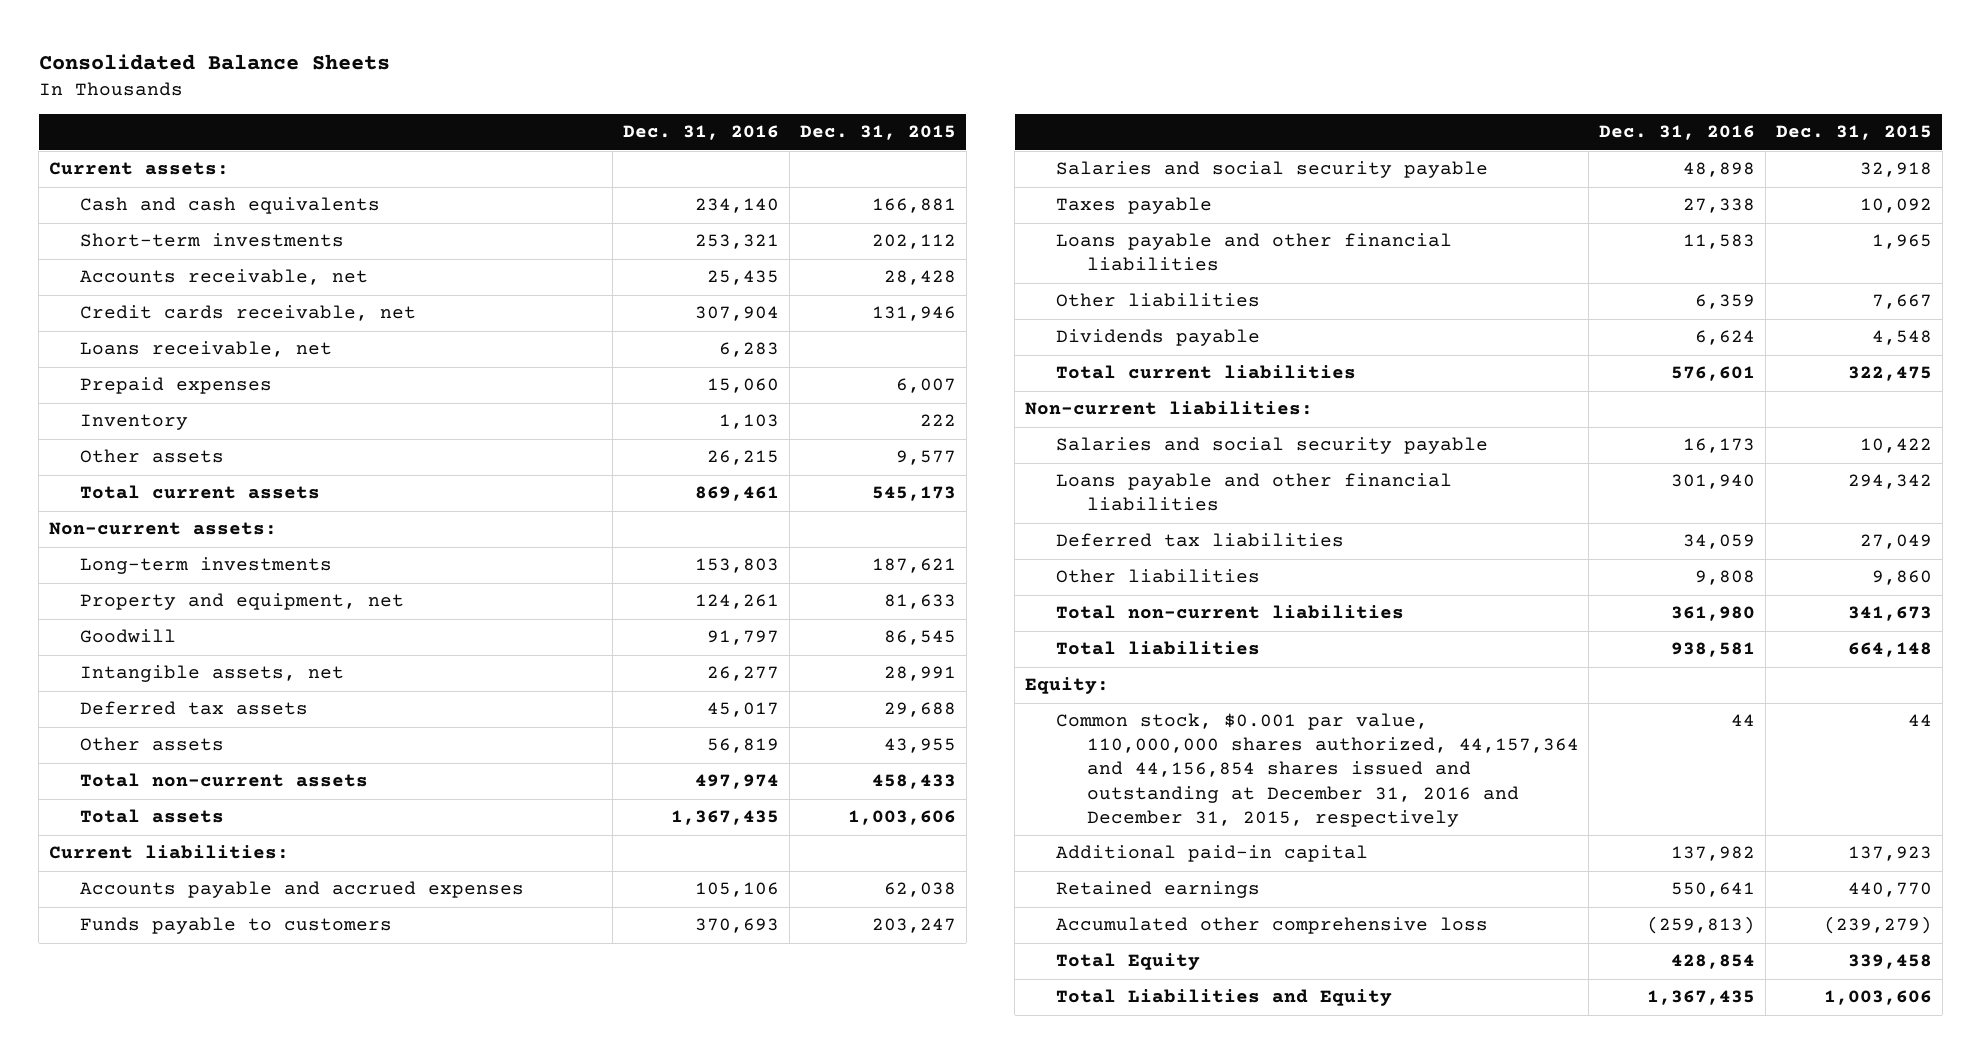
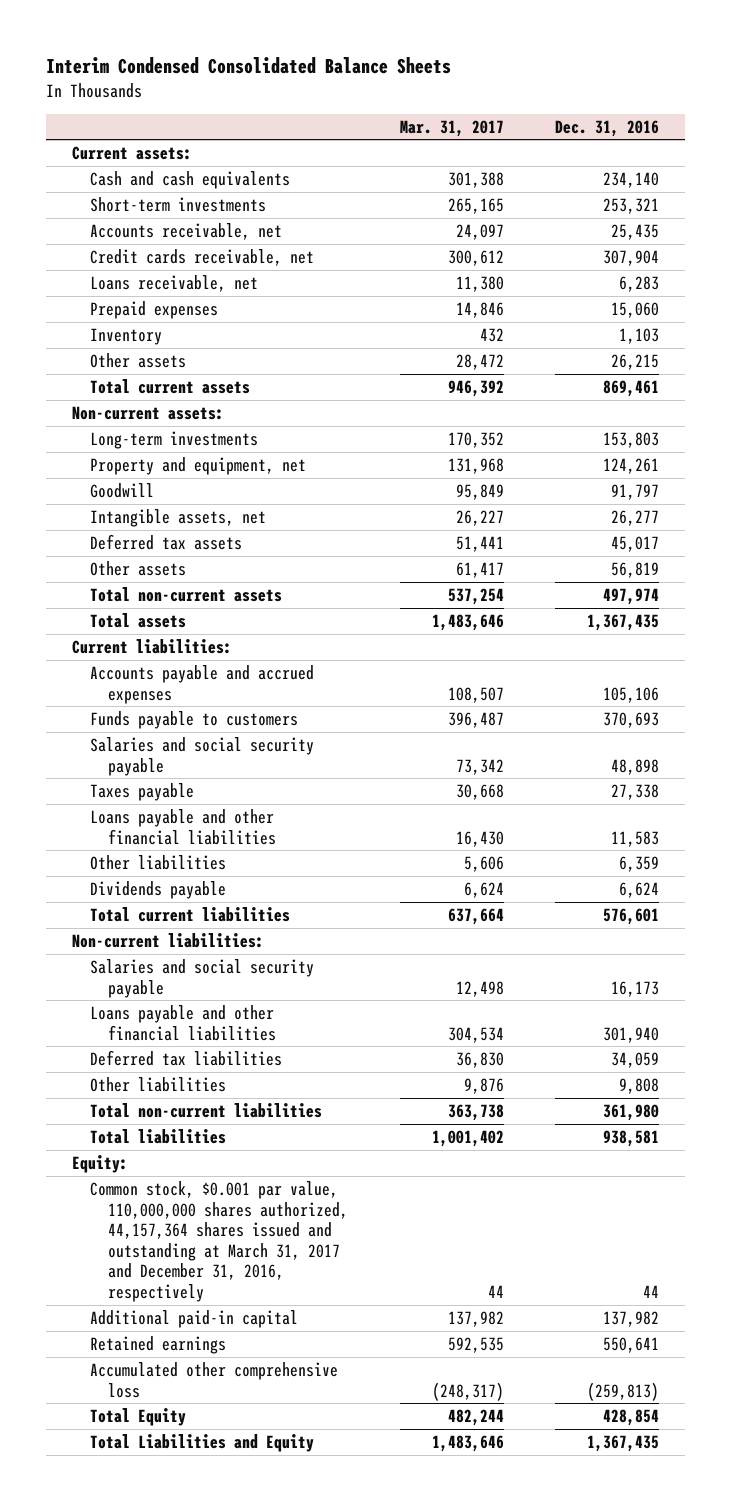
- Consolidated Balance Sheets
+ Interim Condensed Consolidated Balance Sheets
- | Dec. 31, 2016 | Dec. 31, 2015
+ | Mar. 31, 2017 | Dec. 31, 2016
- Common stock, $0.001 par value, 110,000,000 shares authorized, 44,157,364 and 44,156,854 shares issued and outstanding at December 31, 2016 and December 31, 2015, respectively | 44 | 44
+ Common stock, $0.001 par value, 110,000,000 shares authorized, 44,157,364 shares issued and outstanding at March 31, 2017 and December 31, 2016, respectively | 44 | 44

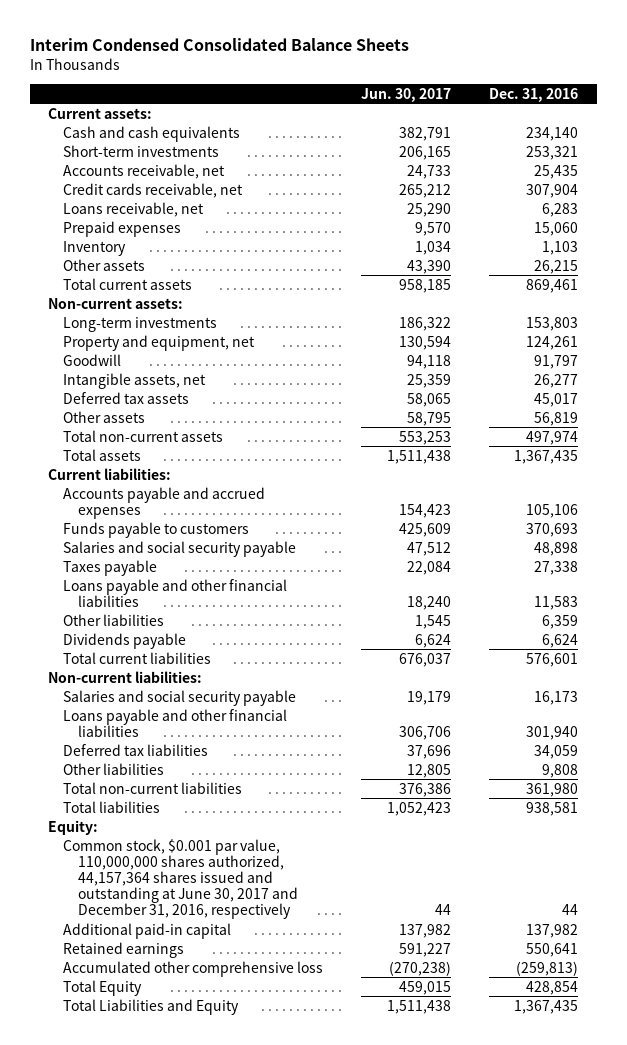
- | Mar. 31, 2017 | Dec. 31, 2016
+ | Jun. 30, 2017 | Dec. 31, 2016
- Common stock, $0.001 par value, 110,000,000 shares authorized, 44,157,364 shares issued and outstanding at March 31, 2017 and December 31, 2016, respectively | 44 | 44
+ Common stock, $0.001 par value, 110,000,000 shares authorized, 44,157,364 shares issued and outstanding at June 30, 2017 and December 31, 2016, respectively | 44 | 44

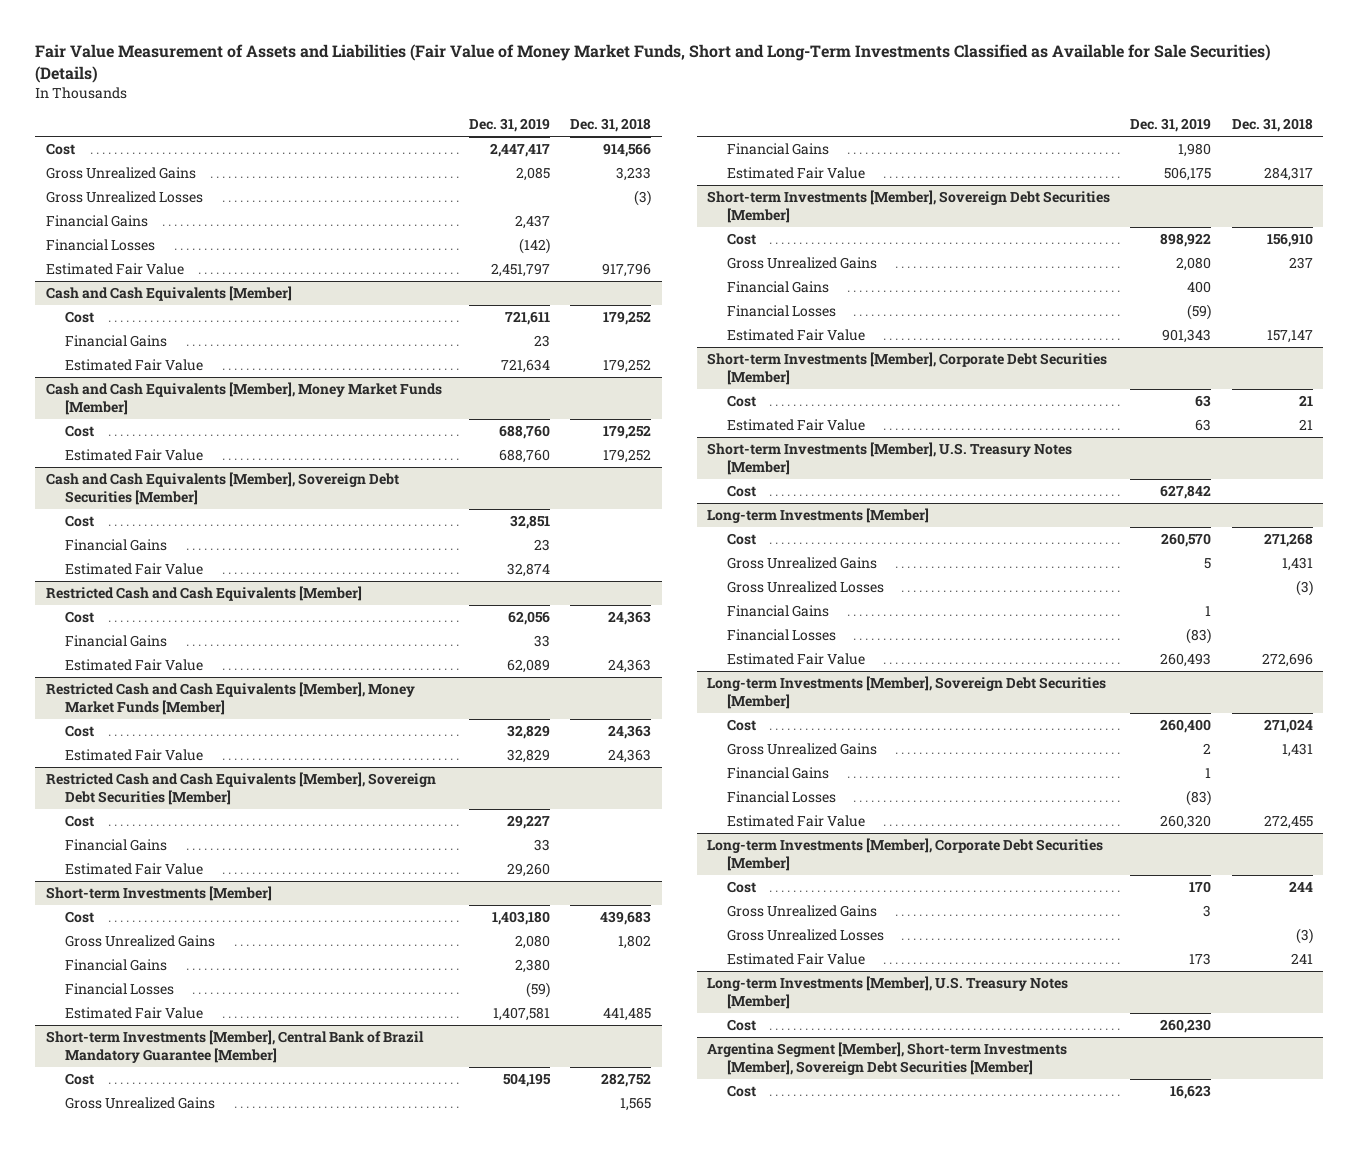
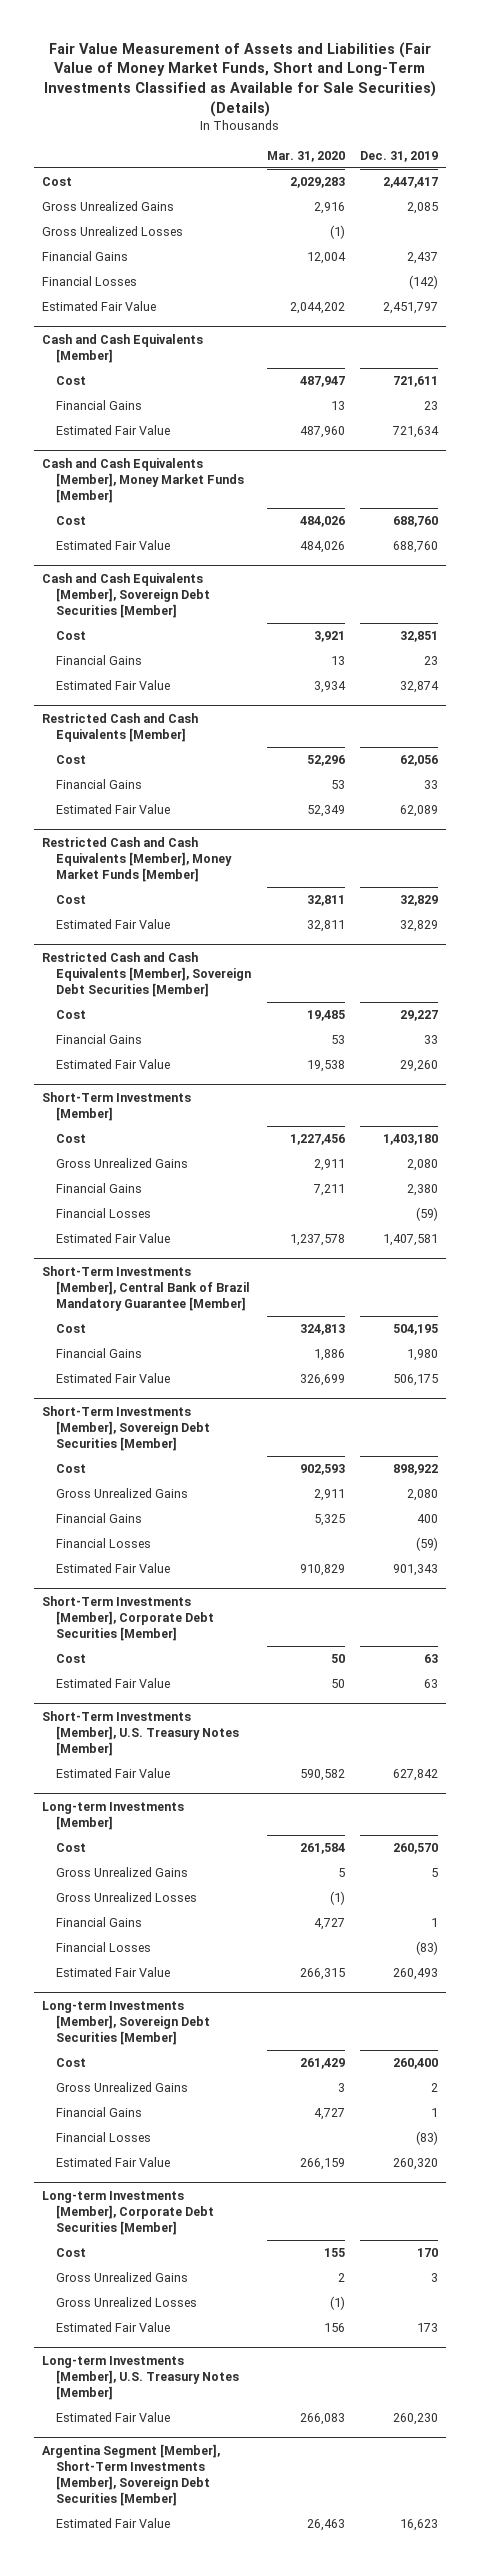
- | Dec. 31, 2019 | Dec. 31, 2018
+ | Mar. 31, 2020 | Dec. 31, 2019
- Short-term Investments [Member]
+ Short-Term Investments [Member]
- Short-term Investments [Member], Central Bank of Brazil Mandatory Guarantee [Member]
+ Short-Term Investments [Member], Central Bank of Brazil Mandatory Guarantee [Member]
- Gross Unrealized Gains | | 1,565
- Short-term Investments [Member], Sovereign Debt Securities [Member]
+ Short-Term Investments [Member], Sovereign Debt Securities [Member]
- Short-term Investments [Member], Corporate Debt Securities [Member]
+ Short-Term Investments [Member], Corporate Debt Securities [Member]
- Short-term Investments [Member], U.S. Treasury Notes [Member]
- Cost | 627,842 |
+ Short-Term Investments [Member], U.S. Treasury Notes [Member]
+ Estimated Fair Value | 590,582 | 627,842
@ Long-term Investments [Member], U.S. Treasury Notes [Member]
- Cost | 260,230 |
- Argentina Segment [Member], Short-term Investments [Member], Sovereign Debt Securities [Member]
- Cost | 16,623 |
@ Long-term Investments [Member], U.S. Treasury Notes [Member]
+ Estimated Fair Value | 266,083 | 260,230
+ Argentina Segment [Member], Short-Term Investments [Member], Sovereign Debt Securities [Member]
+ Estimated Fair Value | 26,463 | 16,623

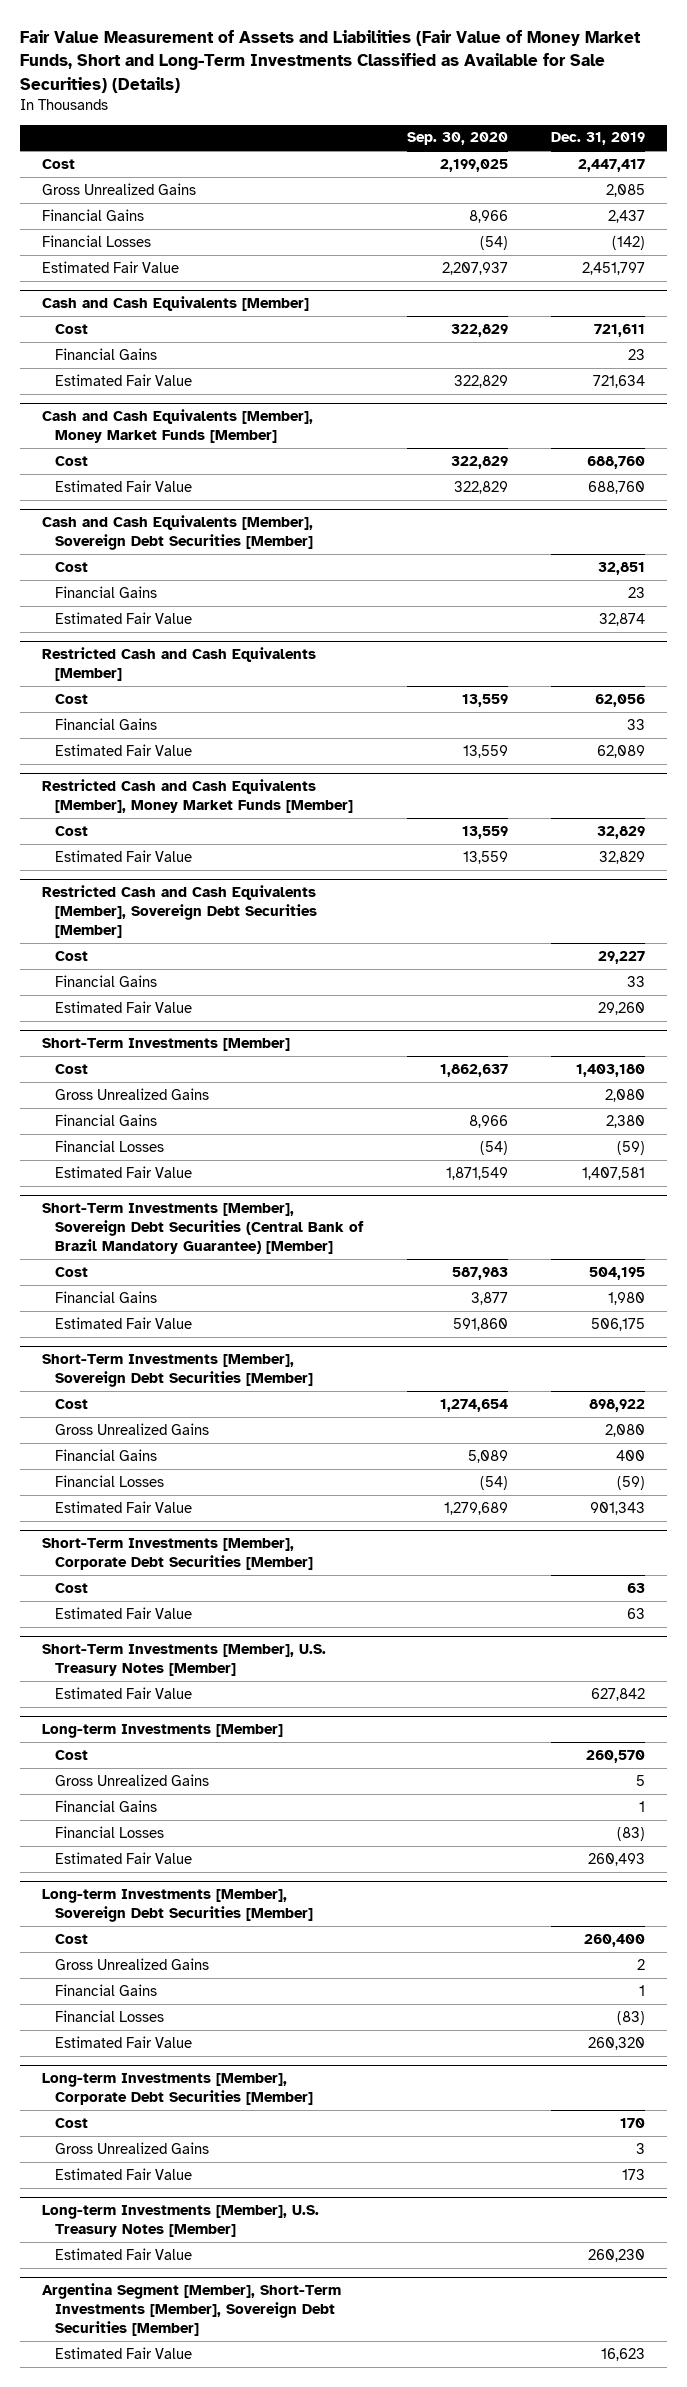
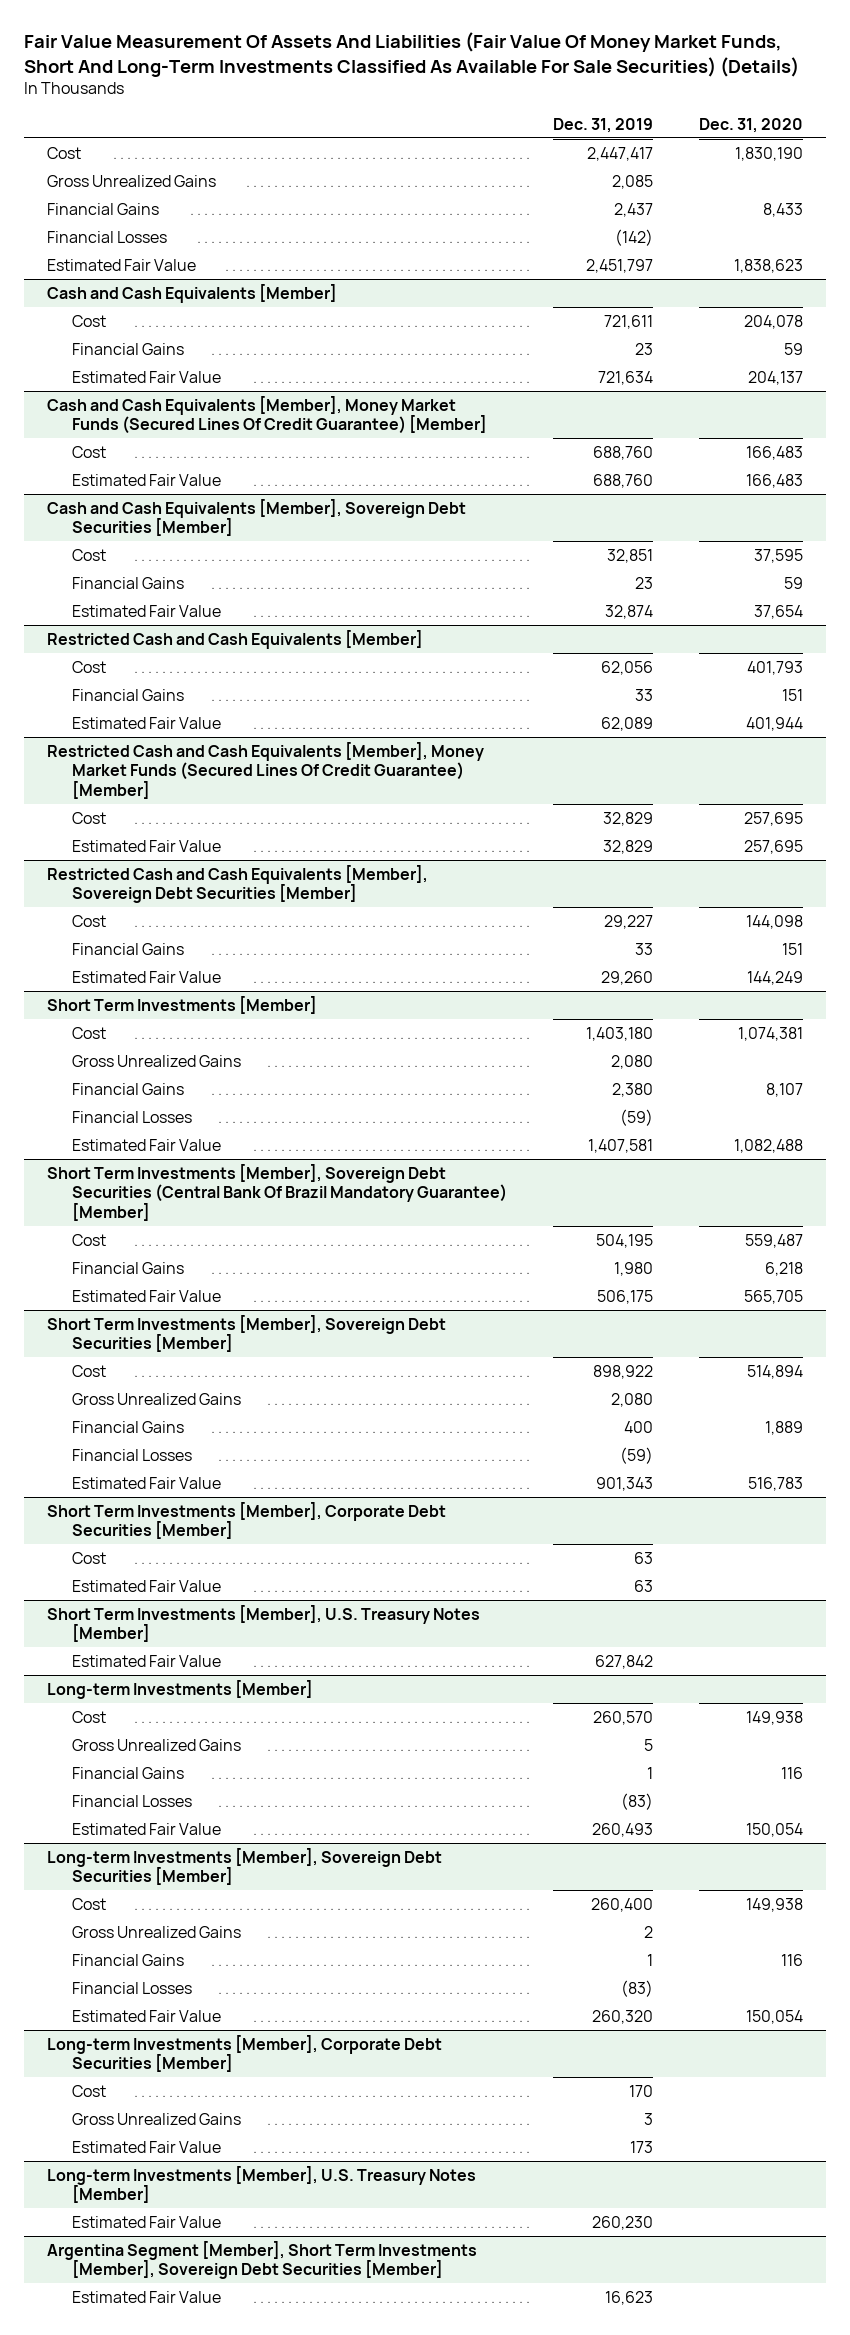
- Fair Value Measurement of Assets and Liabilities (Fair Value of Money Market Funds, Short and Long-Term Investments Classified as Available for Sale Securities) (Details)
+ Fair Value Measurement Of Assets And Liabilities (Fair Value Of Money Market Funds, Short And Long-Term Investments Classified As Available For Sale Securities) (Details)
- | Sep. 30, 2020 | Dec. 31, 2019
+ | Dec. 31, 2019 | Dec. 31, 2020
- Cash and Cash Equivalents [Member], Money Market Funds [Member]
+ Cash and Cash Equivalents [Member], Money Market Funds (Secured Lines Of Credit Guarantee) [Member]
- Restricted Cash and Cash Equivalents [Member], Money Market Funds [Member]
+ Restricted Cash and Cash Equivalents [Member], Money Market Funds (Secured Lines Of Credit Guarantee) [Member]
- Short-Term Investments [Member]
+ Short Term Investments [Member]
- Short-Term Investments [Member], Sovereign Debt Securities (Central Bank of Brazil Mandatory Guarantee) [Member]
+ Short Term Investments [Member], Sovereign Debt Securities (Central Bank Of Brazil Mandatory Guarantee) [Member]
- Short-Term Investments [Member], Sovereign Debt Securities [Member]
+ Short Term Investments [Member], Sovereign Debt Securities [Member]
- Short-Term Investments [Member], Corporate Debt Securities [Member]
+ Short Term Investments [Member], Corporate Debt Securities [Member]
- Short-Term Investments [Member], U.S. Treasury Notes [Member]
+ Short Term Investments [Member], U.S. Treasury Notes [Member]
- Argentina Segment [Member], Short-Term Investments [Member], Sovereign Debt Securities [Member]
+ Argentina Segment [Member], Short Term Investments [Member], Sovereign Debt Securities [Member]

